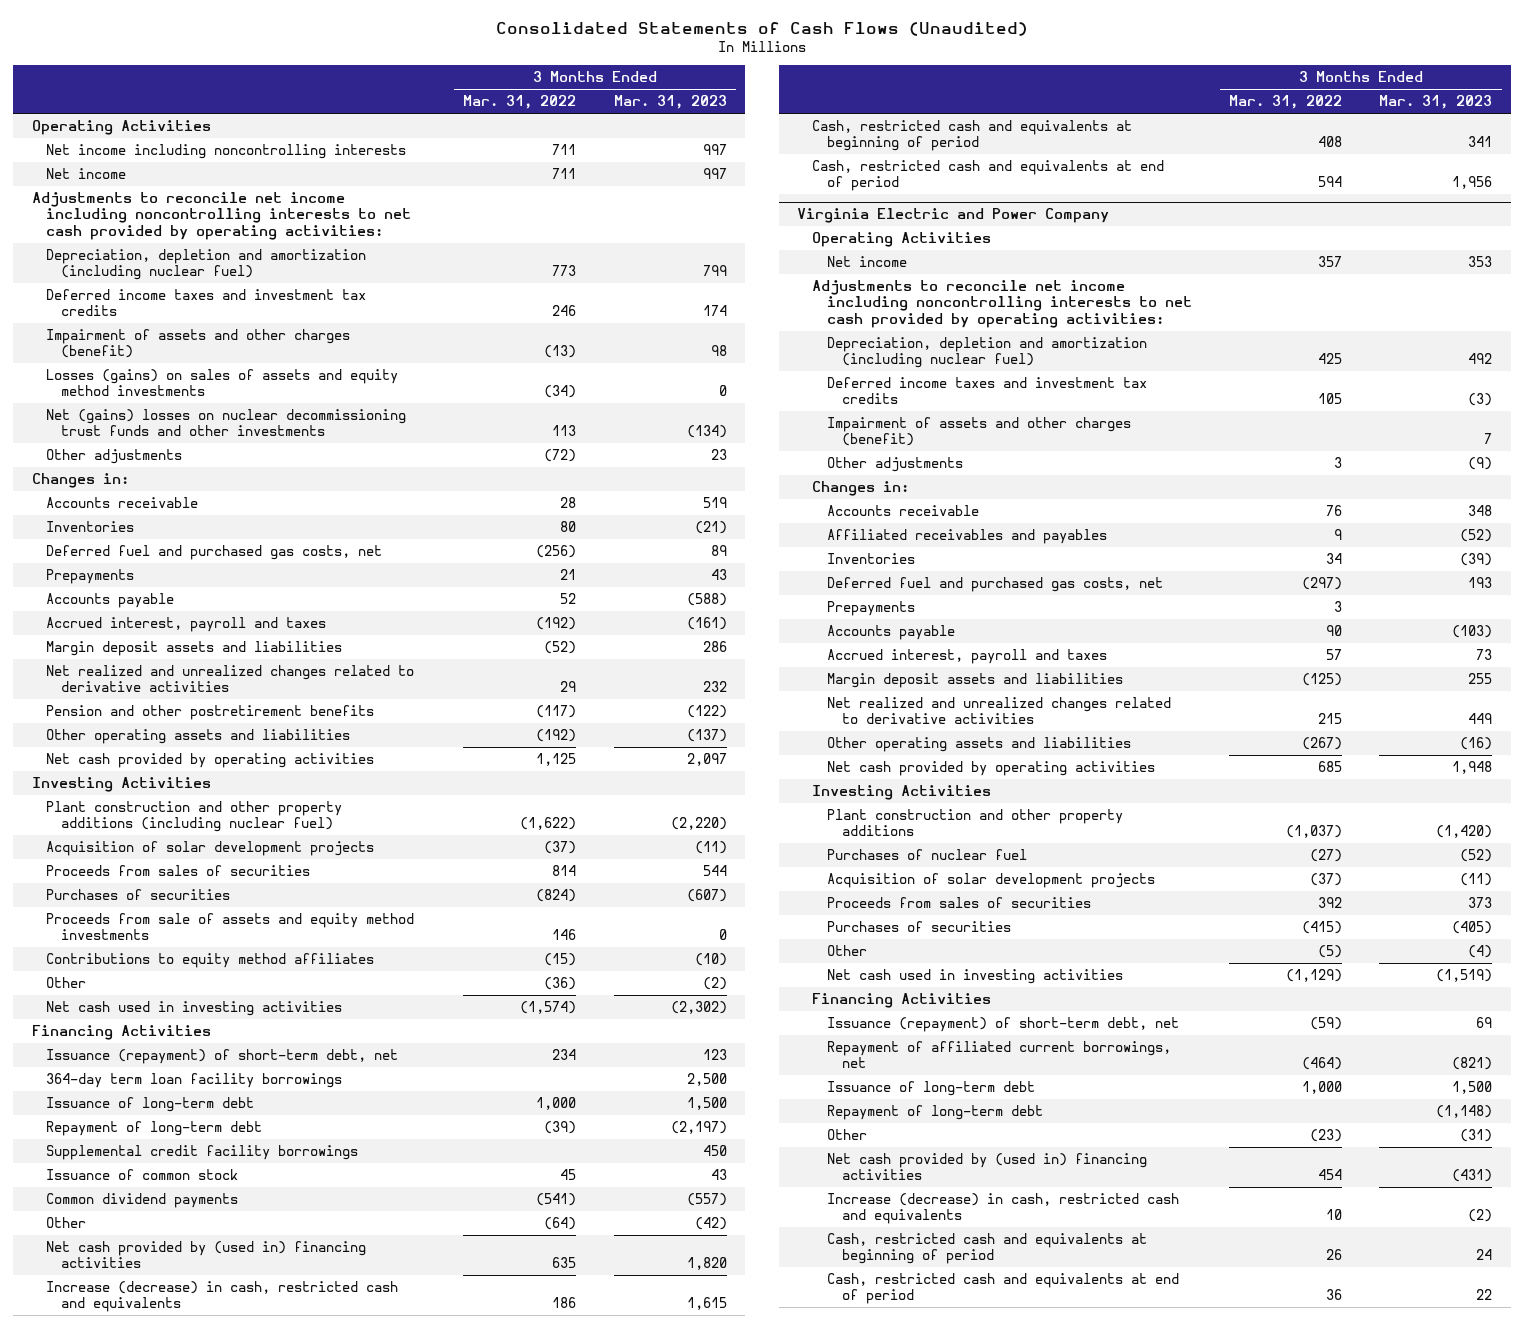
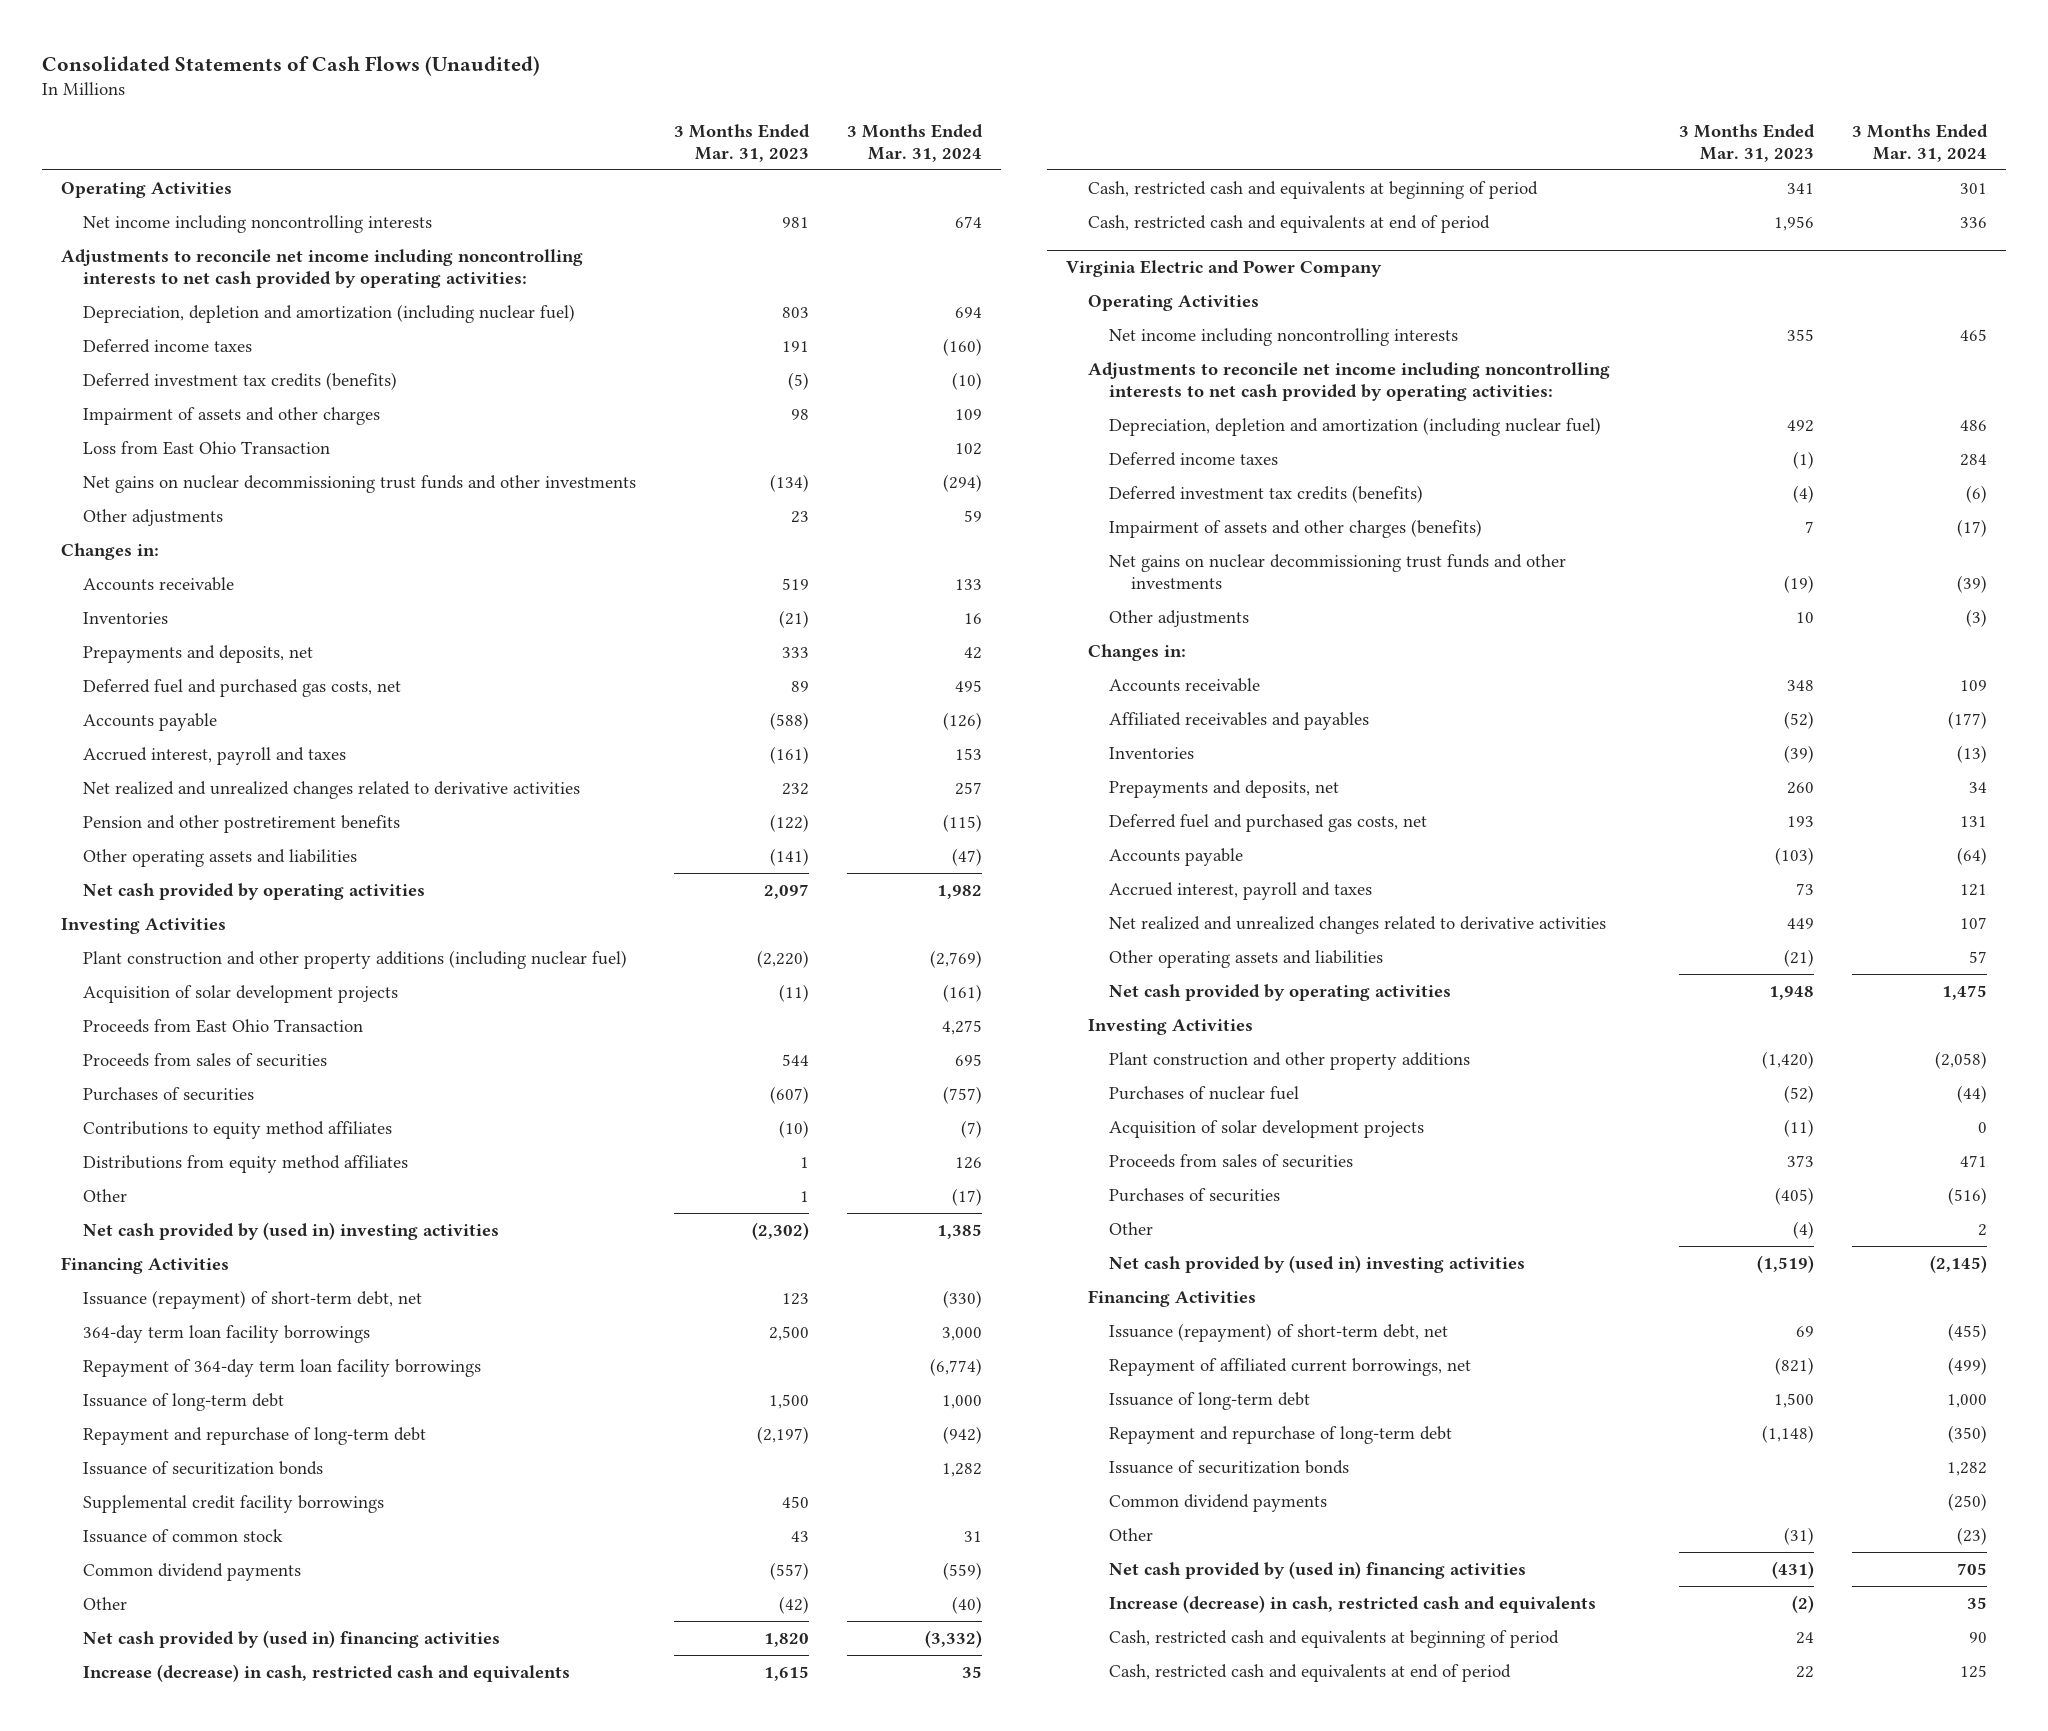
- | 3 Months Ended Mar. 31, 2022 | 3 Months Ended Mar. 31, 2023
+ | 3 Months Ended Mar. 31, 2023 | 3 Months Ended Mar. 31, 2024
- Net income including noncontrolling interests | 711 | 997
- Net income | 711 | 997
+ Net income including noncontrolling interests | 981 | 674
- Depreciation, depletion and amortization (including nuclear fuel) | 773 | 799
- Deferred income taxes and investment tax credits | 246 | 174
- Impairment of assets and other charges (benefit) | (13) | 98
- Losses (gains) on sales of assets and equity method investments | (34) | 0
- Net (gains) losses on nuclear decommissioning trust funds and other investments | 113 | (134)
+ Depreciation, depletion and amortization (including nuclear fuel) | 803 | 694
+ Deferred income taxes | 191 | (160)
+ Deferred investment tax credits (benefits) | (5) | (10)
+ Impairment of assets and other charges | 98 | 109
+ Loss from East Ohio Transaction | | 102
+ Net gains on nuclear decommissioning trust funds and other investments | (134) | (294)
+ Prepayments and deposits, net | 333 | 42
- Prepayments | 21 | 43
- Margin deposit assets and liabilities | (52) | 286
- Other operating assets and liabilities | (192) | (137)
+ Other operating assets and liabilities | (141) | (47)
+ Proceeds from East Ohio Transaction | | 4,275
- Proceeds from sale of assets and equity method investments | 146 | 0
- Other | (36) | (2)
- Net cash used in investing activities | (1,574) | (2,302)
+ Distributions from equity method affiliates | 1 | 126
+ Other | 1 | (17)
+ Net cash provided by (used in) investing activities | (2,302) | 1,385
+ Repayment of 364-day term loan facility borrowings | | (6,774)
- Repayment of long-term debt | (39) | (2,197)
+ Repayment and repurchase of long-term debt | (2,197) | (942)
+ Issuance of securitization bonds | | 1,282
@ Virginia Electric and Power Company
- Net income | 357 | 353
+ Net income including noncontrolling interests | 355 | 465
- Deferred income taxes and investment tax credits | 105 | (3)
- Impairment of assets and other charges (benefit) | | 7
- Other adjustments | 3 | (9)
+ Deferred income taxes | (1) | 284
+ Deferred investment tax credits (benefits) | (4) | (6)
+ Impairment of assets and other charges (benefits) | 7 | (17)
+ Net gains on nuclear decommissioning trust funds and other investments | (19) | (39)
+ Other adjustments | 10 | (3)
+ Prepayments and deposits, net | 260 | 34
- Prepayments | 3 |
- Margin deposit assets and liabilities | (125) | 255
- Other operating assets and liabilities | (267) | (16)
+ Other operating assets and liabilities | (21) | 57
- Net cash used in investing activities | (1,129) | (1,519)
+ Net cash provided by (used in) investing activities | (1,519) | (2,145)
- Repayment of long-term debt | | (1,148)
+ Repayment and repurchase of long-term debt | (1,148) | (350)
+ Issuance of securitization bonds | | 1,282
+ Common dividend payments | | (250)

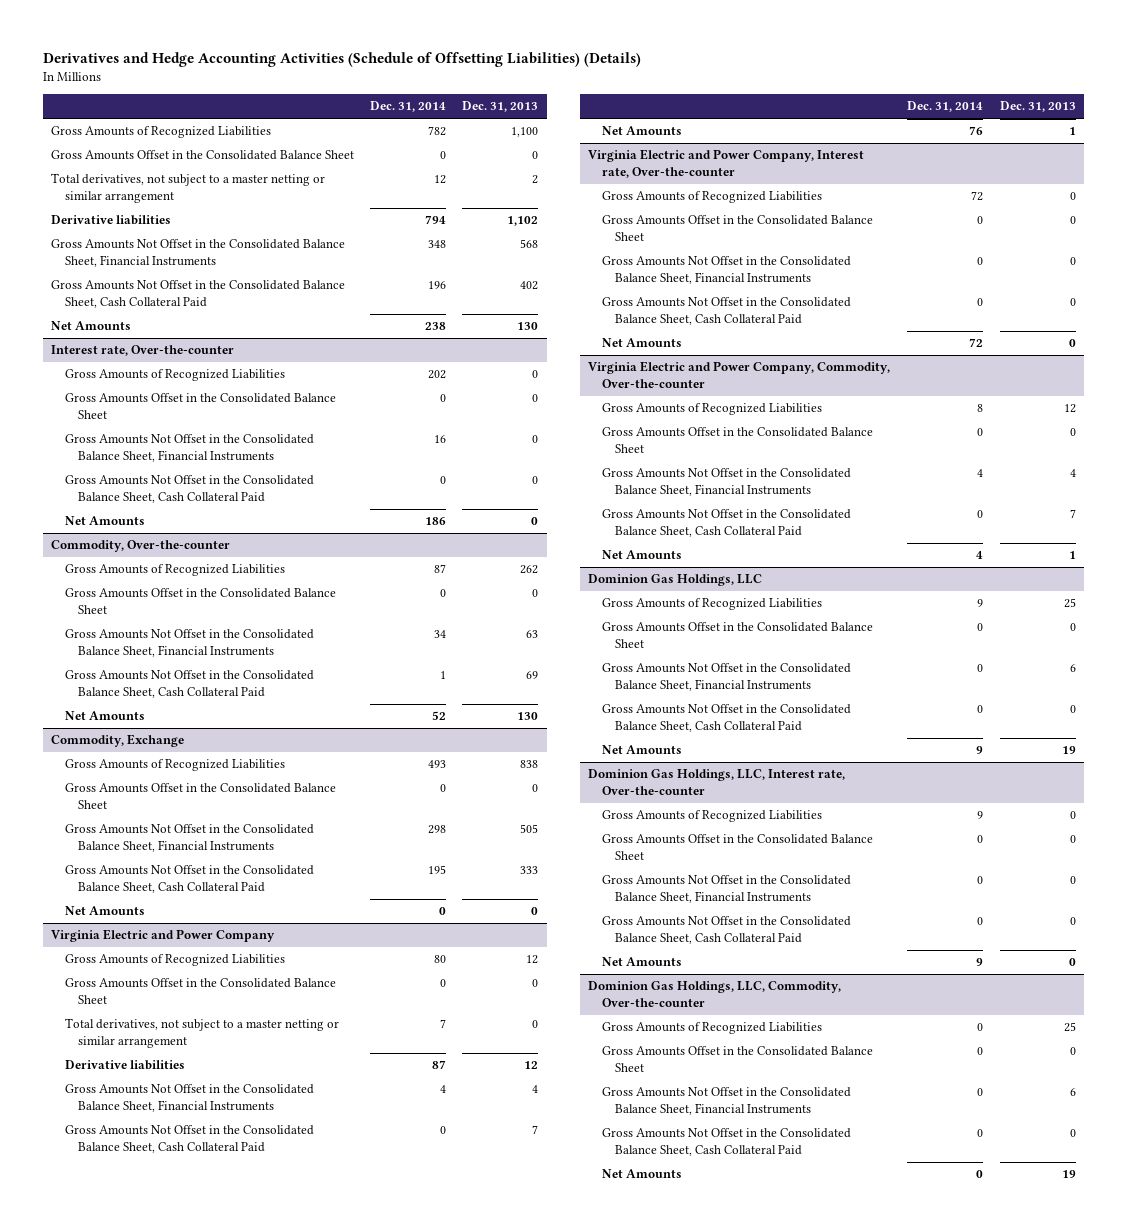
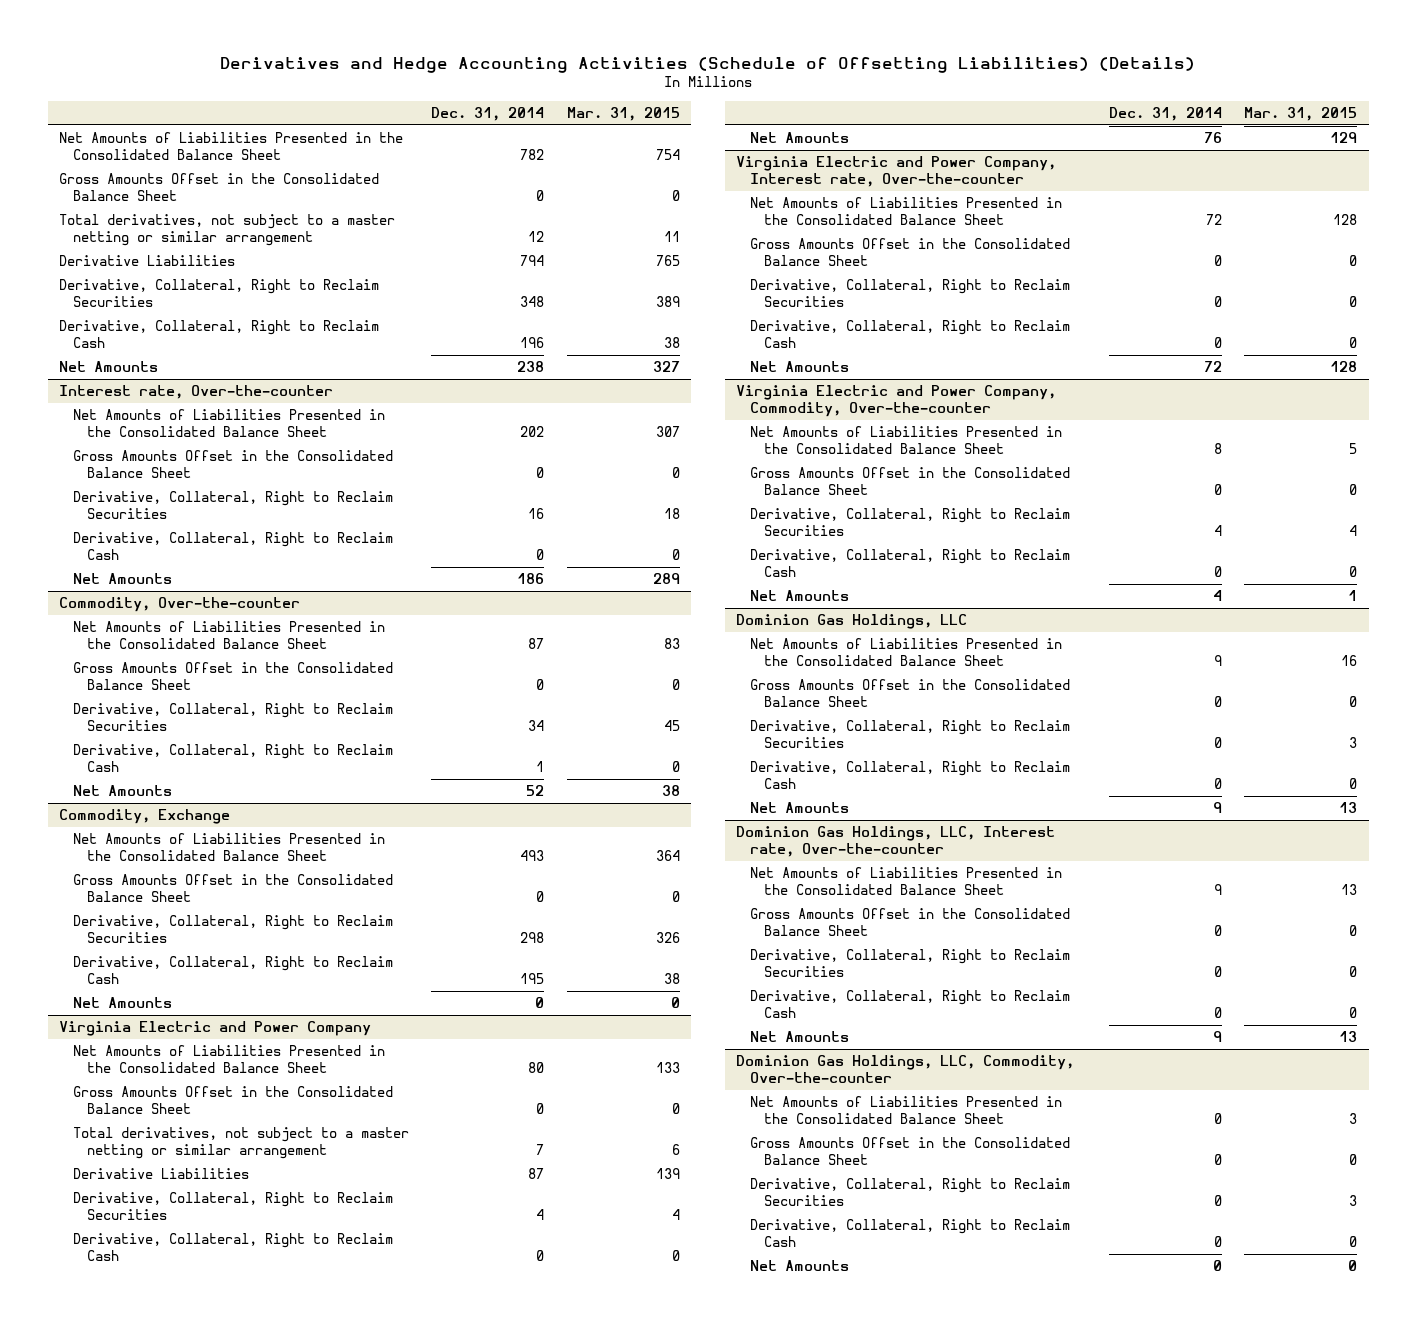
- | Dec. 31, 2014 | Dec. 31, 2013
+ | Dec. 31, 2014 | Mar. 31, 2015
- Gross Amounts of Recognized Liabilities | 782 | 1,100
+ Net Amounts of Liabilities Presented in the Consolidated Balance Sheet | 782 | 754
- Derivative liabilities | 794 | 1,102
- Gross Amounts Not Offset in the Consolidated Balance Sheet, Financial Instruments | 348 | 568
- Gross Amounts Not Offset in the Consolidated Balance Sheet, Cash Collateral Paid | 196 | 402
+ Derivative Liabilities | 794 | 765
+ Derivative, Collateral, Right to Reclaim Securities | 348 | 389
+ Derivative, Collateral, Right to Reclaim Cash | 196 | 38
@ Interest rate, Over-the-counter
- Gross Amounts of Recognized Liabilities | 202 | 0
+ Net Amounts of Liabilities Presented in the Consolidated Balance Sheet | 202 | 307
- Gross Amounts Not Offset in the Consolidated Balance Sheet, Financial Instruments | 16 | 0
- Gross Amounts Not Offset in the Consolidated Balance Sheet, Cash Collateral Paid | 0 | 0
+ Derivative, Collateral, Right to Reclaim Securities | 16 | 18
+ Derivative, Collateral, Right to Reclaim Cash | 0 | 0
@ Commodity, Over-the-counter
- Gross Amounts of Recognized Liabilities | 87 | 262
+ Net Amounts of Liabilities Presented in the Consolidated Balance Sheet | 87 | 83
- Gross Amounts Not Offset in the Consolidated Balance Sheet, Financial Instruments | 34 | 63
- Gross Amounts Not Offset in the Consolidated Balance Sheet, Cash Collateral Paid | 1 | 69
+ Derivative, Collateral, Right to Reclaim Securities | 34 | 45
+ Derivative, Collateral, Right to Reclaim Cash | 1 | 0
@ Commodity, Exchange
- Gross Amounts of Recognized Liabilities | 493 | 838
+ Net Amounts of Liabilities Presented in the Consolidated Balance Sheet | 493 | 364
- Gross Amounts Not Offset in the Consolidated Balance Sheet, Financial Instruments | 298 | 505
- Gross Amounts Not Offset in the Consolidated Balance Sheet, Cash Collateral Paid | 195 | 333
+ Derivative, Collateral, Right to Reclaim Securities | 298 | 326
+ Derivative, Collateral, Right to Reclaim Cash | 195 | 38
@ Virginia Electric and Power Company
- Gross Amounts of Recognized Liabilities | 80 | 12
+ Net Amounts of Liabilities Presented in the Consolidated Balance Sheet | 80 | 133
- Derivative liabilities | 87 | 12
- Gross Amounts Not Offset in the Consolidated Balance Sheet, Financial Instruments | 4 | 4
- Gross Amounts Not Offset in the Consolidated Balance Sheet, Cash Collateral Paid | 0 | 7
+ Derivative Liabilities | 87 | 139
+ Derivative, Collateral, Right to Reclaim Securities | 4 | 4
+ Derivative, Collateral, Right to Reclaim Cash | 0 | 0
@ Virginia Electric and Power Company, Interest rate, Over-the-counter
- Gross Amounts of Recognized Liabilities | 72 | 0
+ Net Amounts of Liabilities Presented in the Consolidated Balance Sheet | 72 | 128
- Gross Amounts Not Offset in the Consolidated Balance Sheet, Financial Instruments | 0 | 0
- Gross Amounts Not Offset in the Consolidated Balance Sheet, Cash Collateral Paid | 0 | 0
+ Derivative, Collateral, Right to Reclaim Securities | 0 | 0
+ Derivative, Collateral, Right to Reclaim Cash | 0 | 0
@ Virginia Electric and Power Company, Commodity, Over-the-counter
- Gross Amounts of Recognized Liabilities | 8 | 12
+ Net Amounts of Liabilities Presented in the Consolidated Balance Sheet | 8 | 5
- Gross Amounts Not Offset in the Consolidated Balance Sheet, Financial Instruments | 4 | 4
- Gross Amounts Not Offset in the Consolidated Balance Sheet, Cash Collateral Paid | 0 | 7
+ Derivative, Collateral, Right to Reclaim Securities | 4 | 4
+ Derivative, Collateral, Right to Reclaim Cash | 0 | 0
@ Dominion Gas Holdings, LLC
- Gross Amounts of Recognized Liabilities | 9 | 25
+ Net Amounts of Liabilities Presented in the Consolidated Balance Sheet | 9 | 16
- Gross Amounts Not Offset in the Consolidated Balance Sheet, Financial Instruments | 0 | 6
- Gross Amounts Not Offset in the Consolidated Balance Sheet, Cash Collateral Paid | 0 | 0
+ Derivative, Collateral, Right to Reclaim Securities | 0 | 3
+ Derivative, Collateral, Right to Reclaim Cash | 0 | 0
@ Dominion Gas Holdings, LLC, Interest rate, Over-the-counter
- Gross Amounts of Recognized Liabilities | 9 | 0
+ Net Amounts of Liabilities Presented in the Consolidated Balance Sheet | 9 | 13
- Gross Amounts Not Offset in the Consolidated Balance Sheet, Financial Instruments | 0 | 0
- Gross Amounts Not Offset in the Consolidated Balance Sheet, Cash Collateral Paid | 0 | 0
+ Derivative, Collateral, Right to Reclaim Securities | 0 | 0
+ Derivative, Collateral, Right to Reclaim Cash | 0 | 0
@ Dominion Gas Holdings, LLC, Commodity, Over-the-counter
- Gross Amounts of Recognized Liabilities | 0 | 25
+ Net Amounts of Liabilities Presented in the Consolidated Balance Sheet | 0 | 3
- Gross Amounts Not Offset in the Consolidated Balance Sheet, Financial Instruments | 0 | 6
- Gross Amounts Not Offset in the Consolidated Balance Sheet, Cash Collateral Paid | 0 | 0
+ Derivative, Collateral, Right to Reclaim Securities | 0 | 3
+ Derivative, Collateral, Right to Reclaim Cash | 0 | 0

